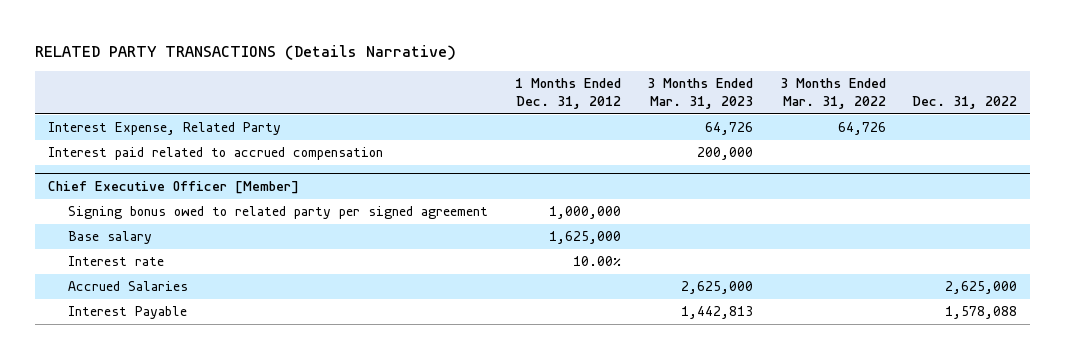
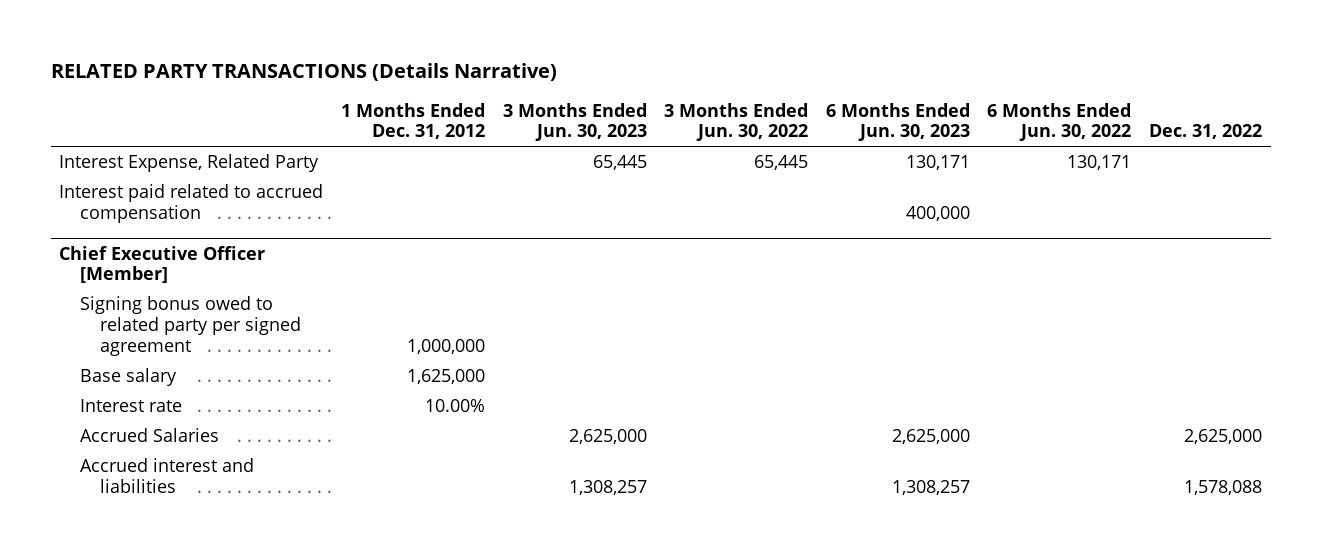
- | 1 Months Ended Dec. 31, 2012 | 3 Months Ended Mar. 31, 2023 | 3 Months Ended Mar. 31, 2022 | Dec. 31, 2022
+ | 1 Months Ended Dec. 31, 2012 | 3 Months Ended Jun. 30, 2023 | 3 Months Ended Jun. 30, 2022 | 6 Months Ended Jun. 30, 2023 | 6 Months Ended Jun. 30, 2022 | Dec. 31, 2022
@ Chief Executive Officer [Member]
- Interest Payable | | 1,442,813 | | 1,578,088
+ Accrued interest and liabilities | | 1,308,257 | | 1,308,257 | | 1,578,088

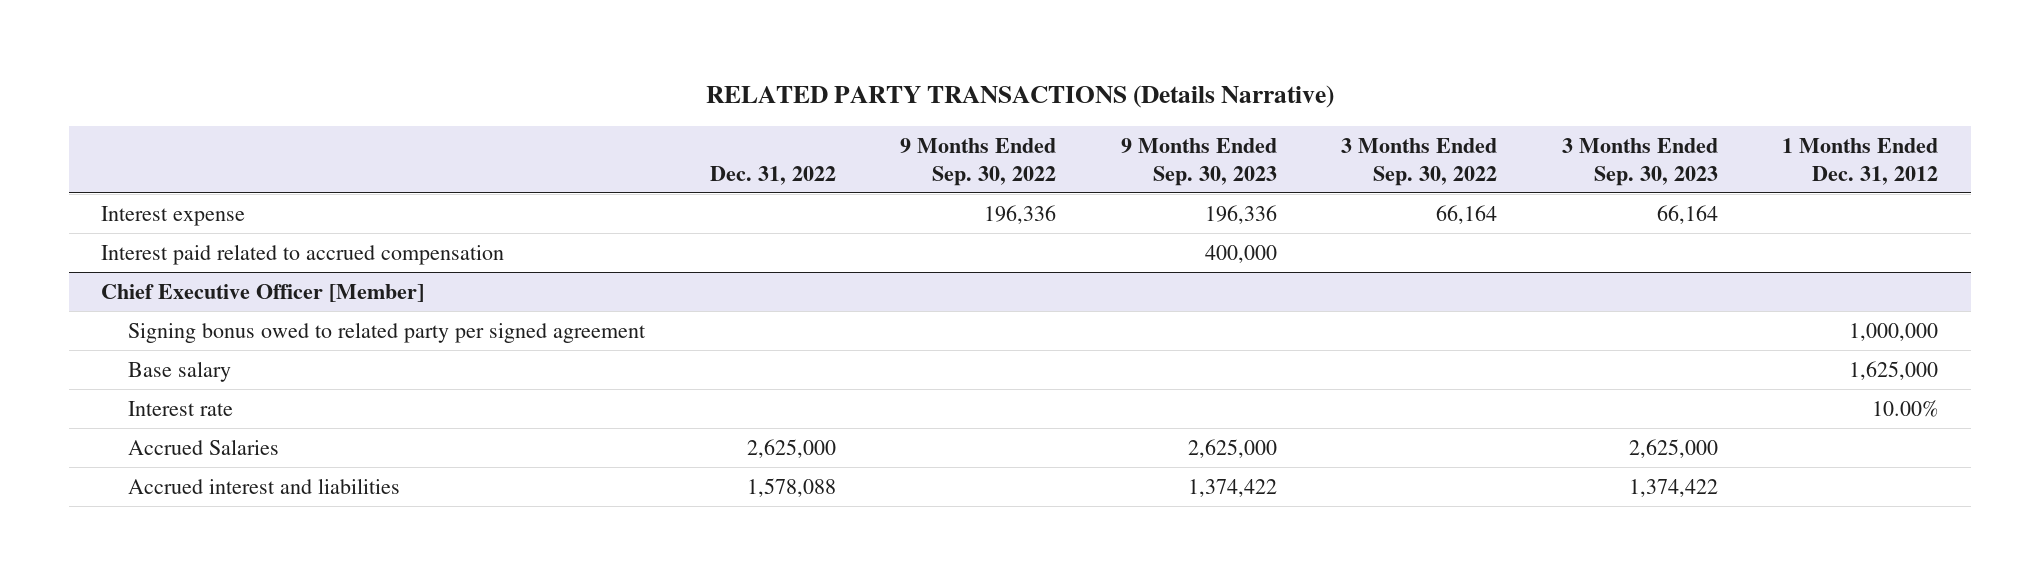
- | 1 Months Ended Dec. 31, 2012 | 3 Months Ended Jun. 30, 2023 | 3 Months Ended Jun. 30, 2022 | 6 Months Ended Jun. 30, 2023 | 6 Months Ended Jun. 30, 2022 | Dec. 31, 2022
+ | Dec. 31, 2022 | 9 Months Ended Sep. 30, 2022 | 9 Months Ended Sep. 30, 2023 | 3 Months Ended Sep. 30, 2022 | 3 Months Ended Sep. 30, 2023 | 1 Months Ended Dec. 31, 2012
- Interest Expense, Related Party | | 65,445 | 65,445 | 130,171 | 130,171 |
+ Interest expense | | 196,336 | 196,336 | 66,164 | 66,164 |

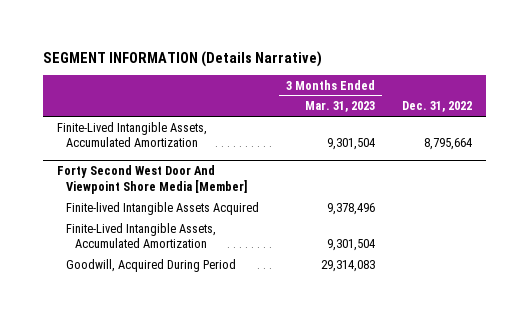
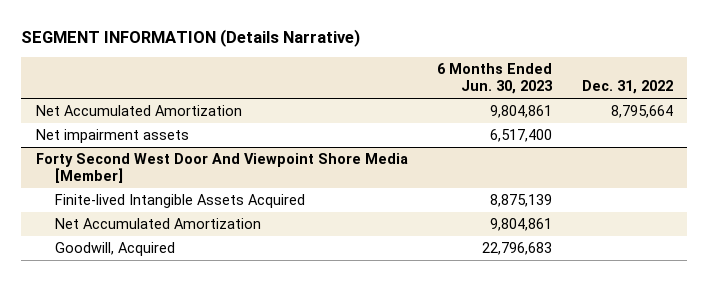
- | 3 Months Ended Mar. 31, 2023 | Dec. 31, 2022
+ | 6 Months Ended Jun. 30, 2023 | Dec. 31, 2022
- Finite-Lived Intangible Assets, Accumulated Amortization | 9,301,504 | 8,795,664
+ Net Accumulated Amortization | 9,804,861 | 8,795,664
+ Net impairment assets | 6,517,400 |
@ Forty Second West Door And Viewpoint Shore Media [Member]
- Finite-Lived Intangible Assets, Accumulated Amortization | 9,301,504 |
- Goodwill, Acquired During Period | 29,314,083 |
+ Net Accumulated Amortization | 9,804,861 |
+ Goodwill, Acquired | 22,796,683 |

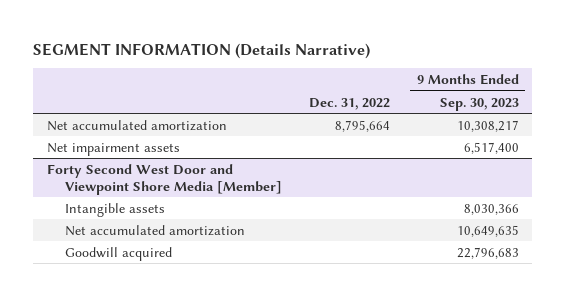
- | 6 Months Ended Jun. 30, 2023 | Dec. 31, 2022
+ | Dec. 31, 2022 | 9 Months Ended Sep. 30, 2023
- Net Accumulated Amortization | 9,804,861 | 8,795,664
+ Net accumulated amortization | 8,795,664 | 10,308,217
- Forty Second West Door And Viewpoint Shore Media [Member]
- Finite-lived Intangible Assets Acquired | 8,875,139 |
- Net Accumulated Amortization | 9,804,861 |
- Goodwill, Acquired | 22,796,683 |
+ Forty Second West Door and Viewpoint Shore Media [Member]
+ Intangible assets | | 8,030,366
+ Net accumulated amortization | | 10,649,635
+ Goodwill acquired | | 22,796,683

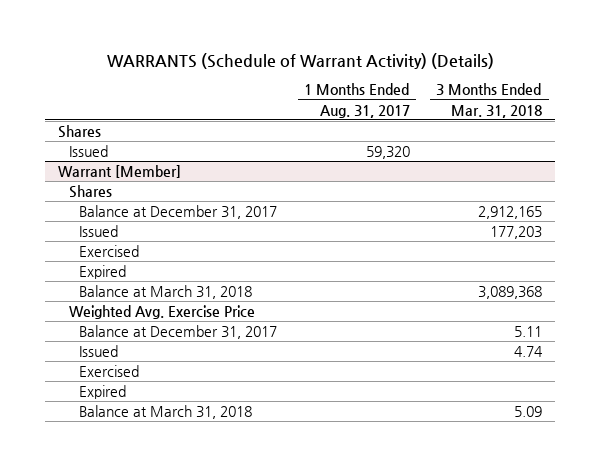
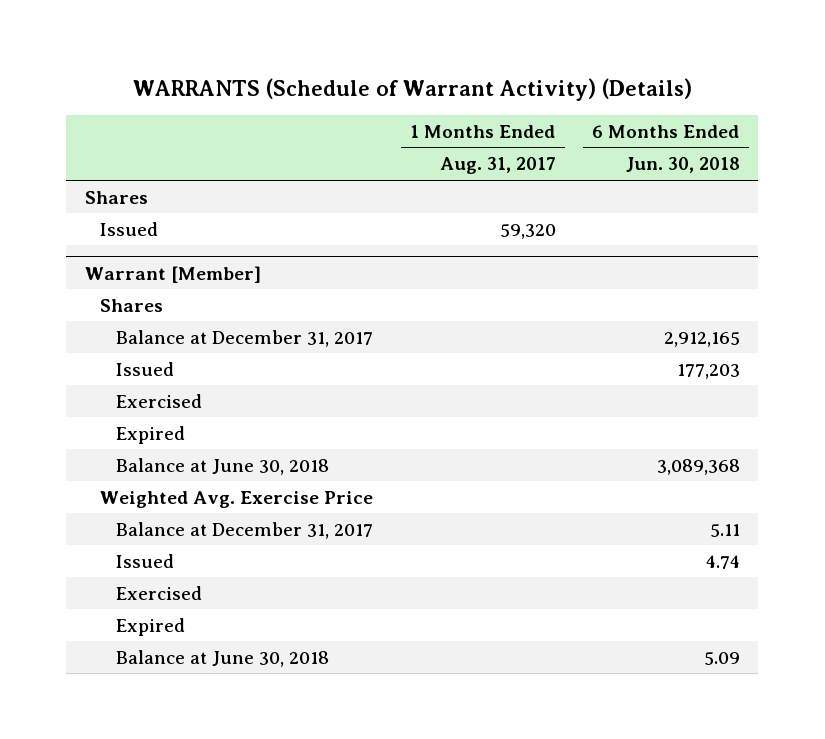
- | 1 Months Ended Aug. 31, 2017 | 3 Months Ended Mar. 31, 2018
+ | 1 Months Ended Aug. 31, 2017 | 6 Months Ended Jun. 30, 2018
@ Warrant [Member]
- Balance at March 31, 2018 | | 3,089,368
+ Balance at June 30, 2018 | | 3,089,368
- Balance at March 31, 2018 | | 5.09
+ Balance at June 30, 2018 | | 5.09

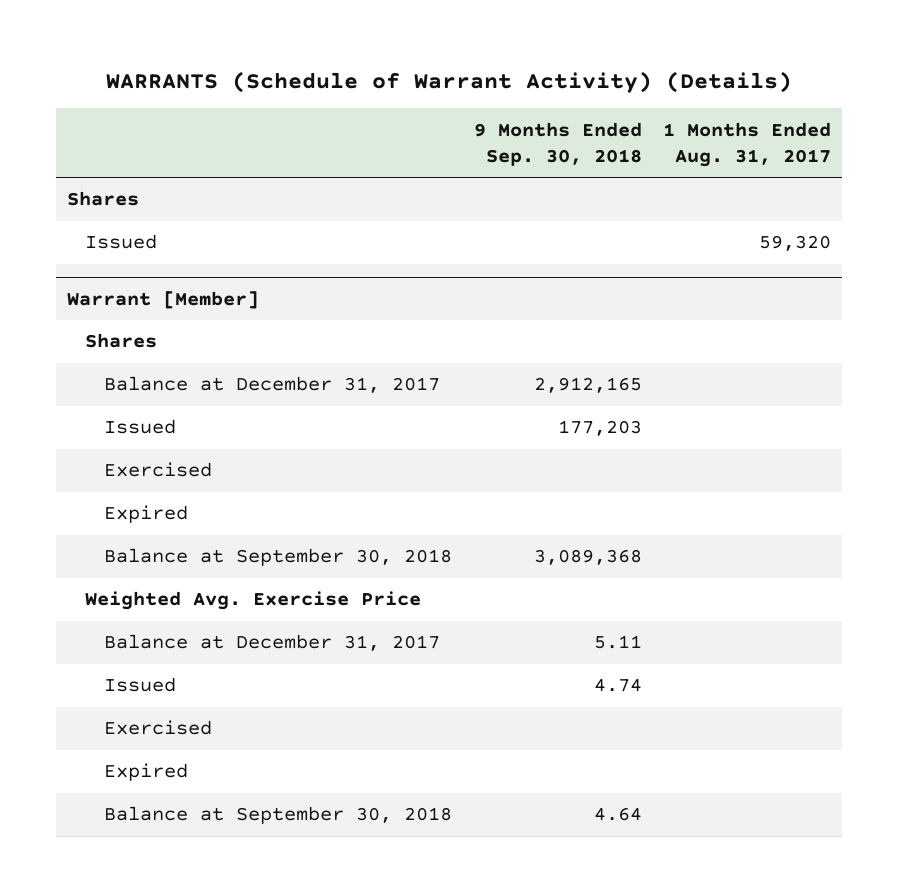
- | 1 Months Ended Aug. 31, 2017 | 6 Months Ended Jun. 30, 2018
+ | 9 Months Ended Sep. 30, 2018 | 1 Months Ended Aug. 31, 2017
@ Warrant [Member]
- Balance at June 30, 2018 | | 3,089,368
+ Balance at September 30, 2018 | 3,089,368 |
- Balance at June 30, 2018 | | 5.09
+ Balance at September 30, 2018 | 4.64 |

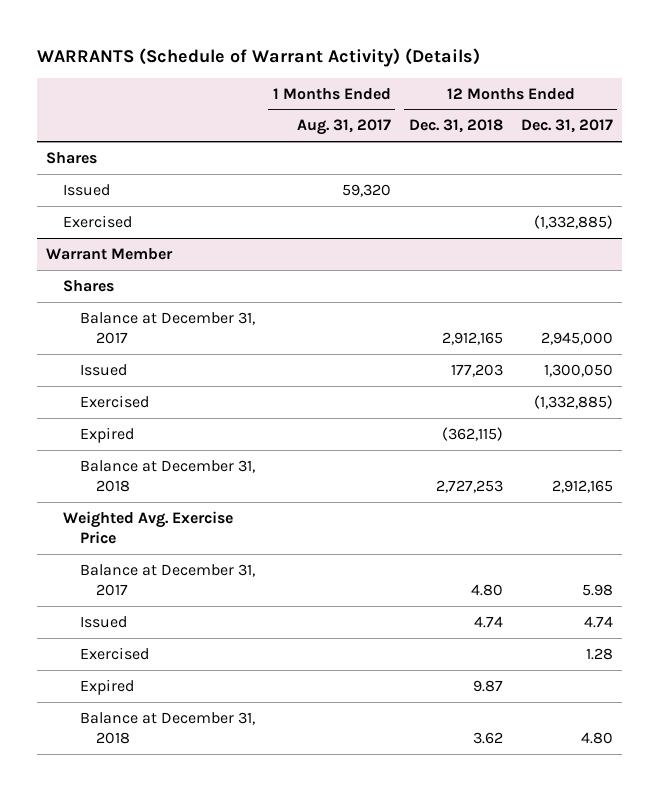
- | 9 Months Ended Sep. 30, 2018 | 1 Months Ended Aug. 31, 2017
+ | 1 Months Ended Aug. 31, 2017 | 12 Months Ended Dec. 31, 2018 | 12 Months Ended Dec. 31, 2017
- Warrant [Member]
+ Exercised | | | (1,332,885)
+ Warrant Member
- Balance at September 30, 2018 | 3,089,368 |
+ Balance at December 31, 2018 | | 2,727,253 | 2,912,165
- Balance at September 30, 2018 | 4.64 |
+ Balance at December 31, 2018 | | 3.62 | 4.80

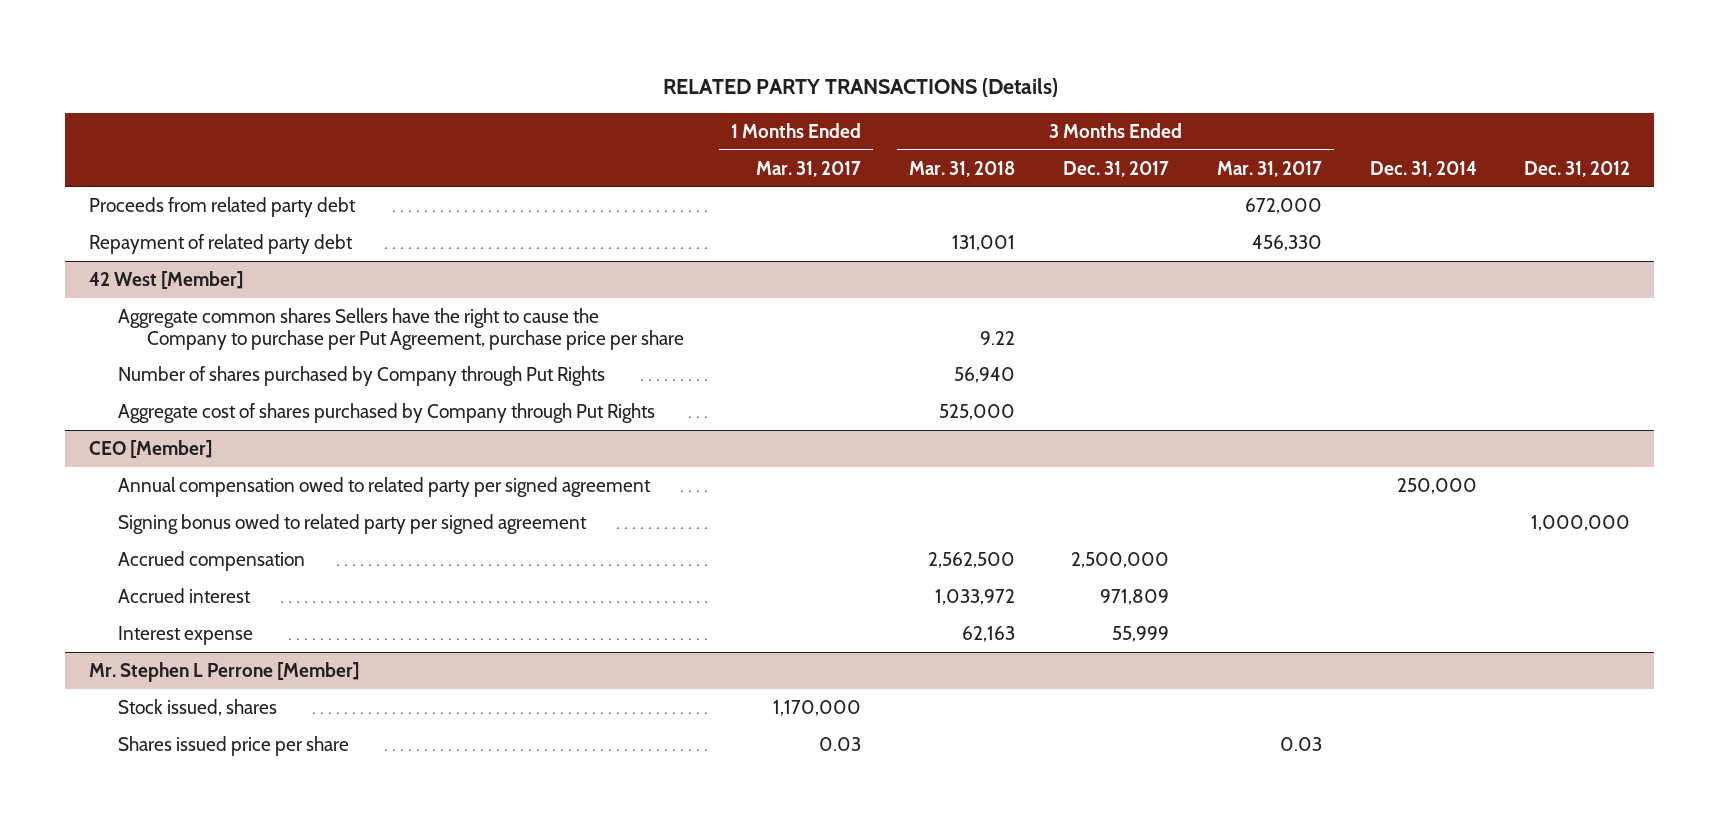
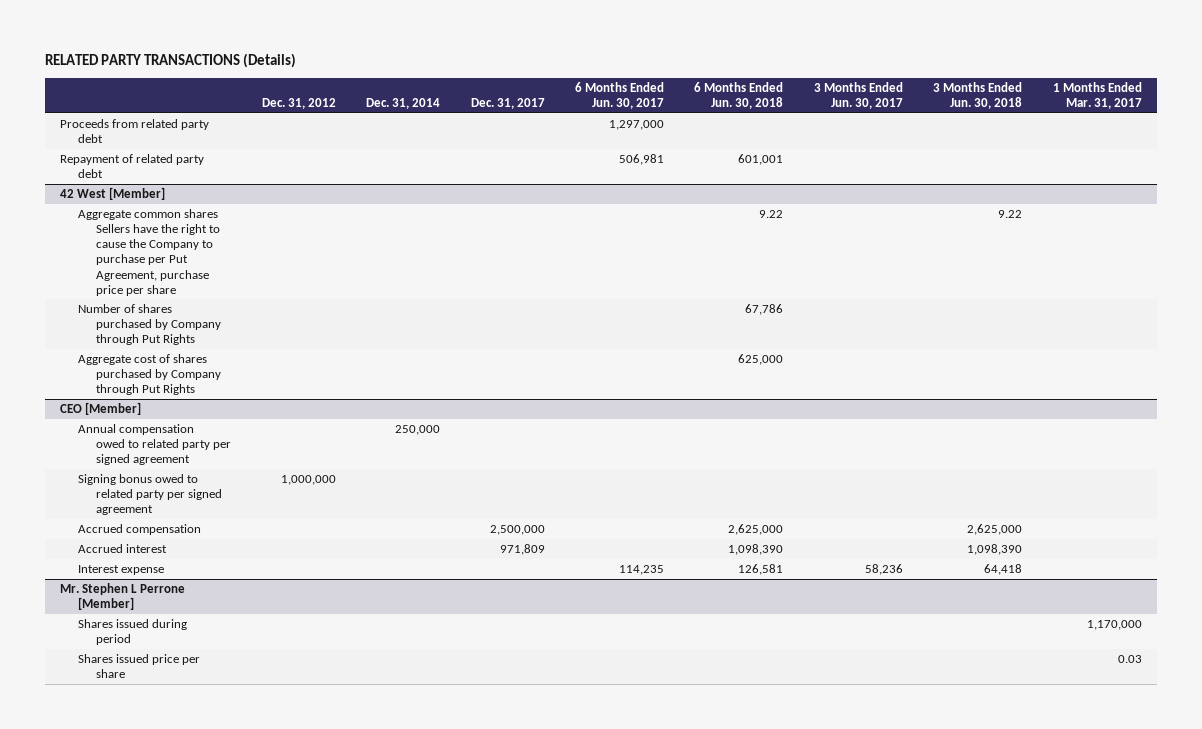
- | 1 Months Ended Mar. 31, 2017 | 3 Months Ended Mar. 31, 2018 | 3 Months Ended Dec. 31, 2017 | 3 Months Ended Mar. 31, 2017 | Dec. 31, 2014 | Dec. 31, 2012
+ | Dec. 31, 2012 | Dec. 31, 2014 | Dec. 31, 2017 | 6 Months Ended Jun. 30, 2017 | 6 Months Ended Jun. 30, 2018 | 3 Months Ended Jun. 30, 2017 | 3 Months Ended Jun. 30, 2018 | 1 Months Ended Mar. 31, 2017
@ Mr. Stephen L Perrone [Member]
- Stock issued, shares | 1,170,000 | | | | |
+ Shares issued during period | | | | | | | | 1,170,000

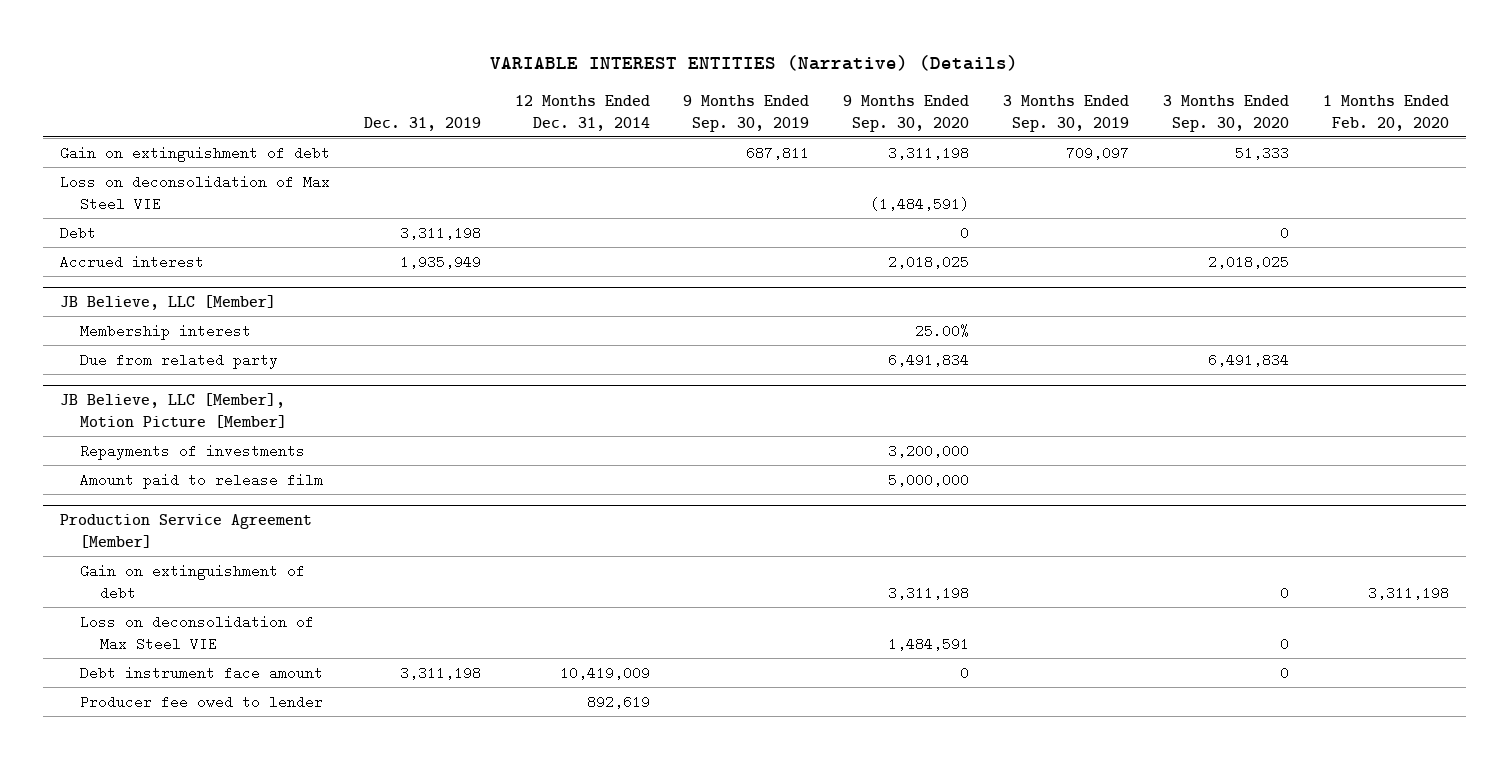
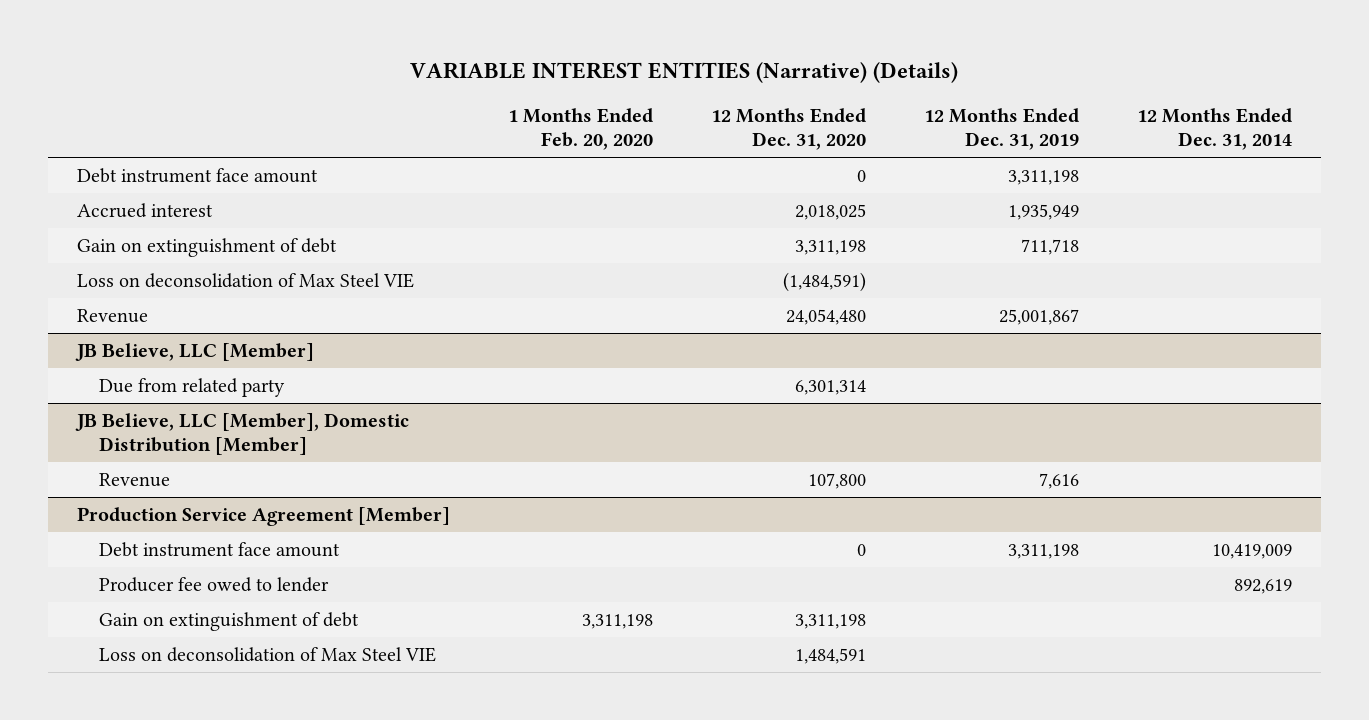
- | Dec. 31, 2019 | 12 Months Ended Dec. 31, 2014 | 9 Months Ended Sep. 30, 2019 | 9 Months Ended Sep. 30, 2020 | 3 Months Ended Sep. 30, 2019 | 3 Months Ended Sep. 30, 2020 | 1 Months Ended Feb. 20, 2020
+ | 1 Months Ended Feb. 20, 2020 | 12 Months Ended Dec. 31, 2020 | 12 Months Ended Dec. 31, 2019 | 12 Months Ended Dec. 31, 2014
+ Debt instrument face amount | | 0 | 3,311,198 |
moved up: Accrued interest | | 2,018,025 | 1,935,949 |
- Debt | 3,311,198 | | | 0 | | 0 |
+ Revenue | | 24,054,480 | 25,001,867 |
@ JB Believe, LLC [Member]
- Membership interest | | | | 25.00% | | |
- JB Believe, LLC [Member], Motion Picture [Member]
- Repayments of investments | | | | 3,200,000 | | |
- Amount paid to release film | | | | 5,000,000 | | |
+ JB Believe, LLC [Member], Domestic Distribution [Member]
+ Revenue | | 107,800 | 7,616 |
@ Production Service Agreement [Member]
moved down: Gain on extinguishment of debt | 3,311,198 | 3,311,198 | |
moved down: Loss on deconsolidation of Max Steel VIE | | 1,484,591 | |

